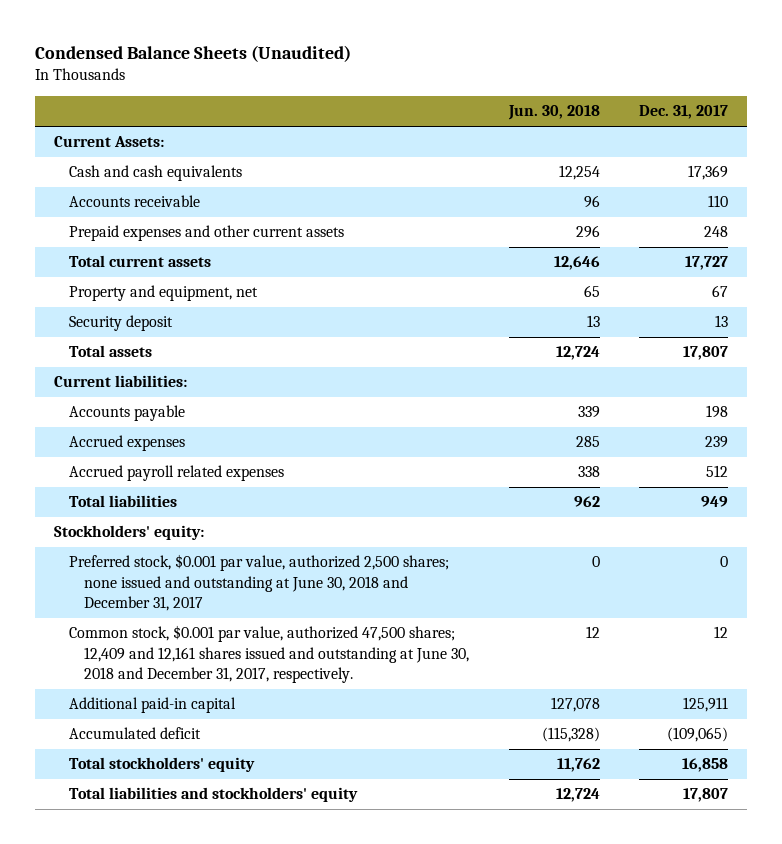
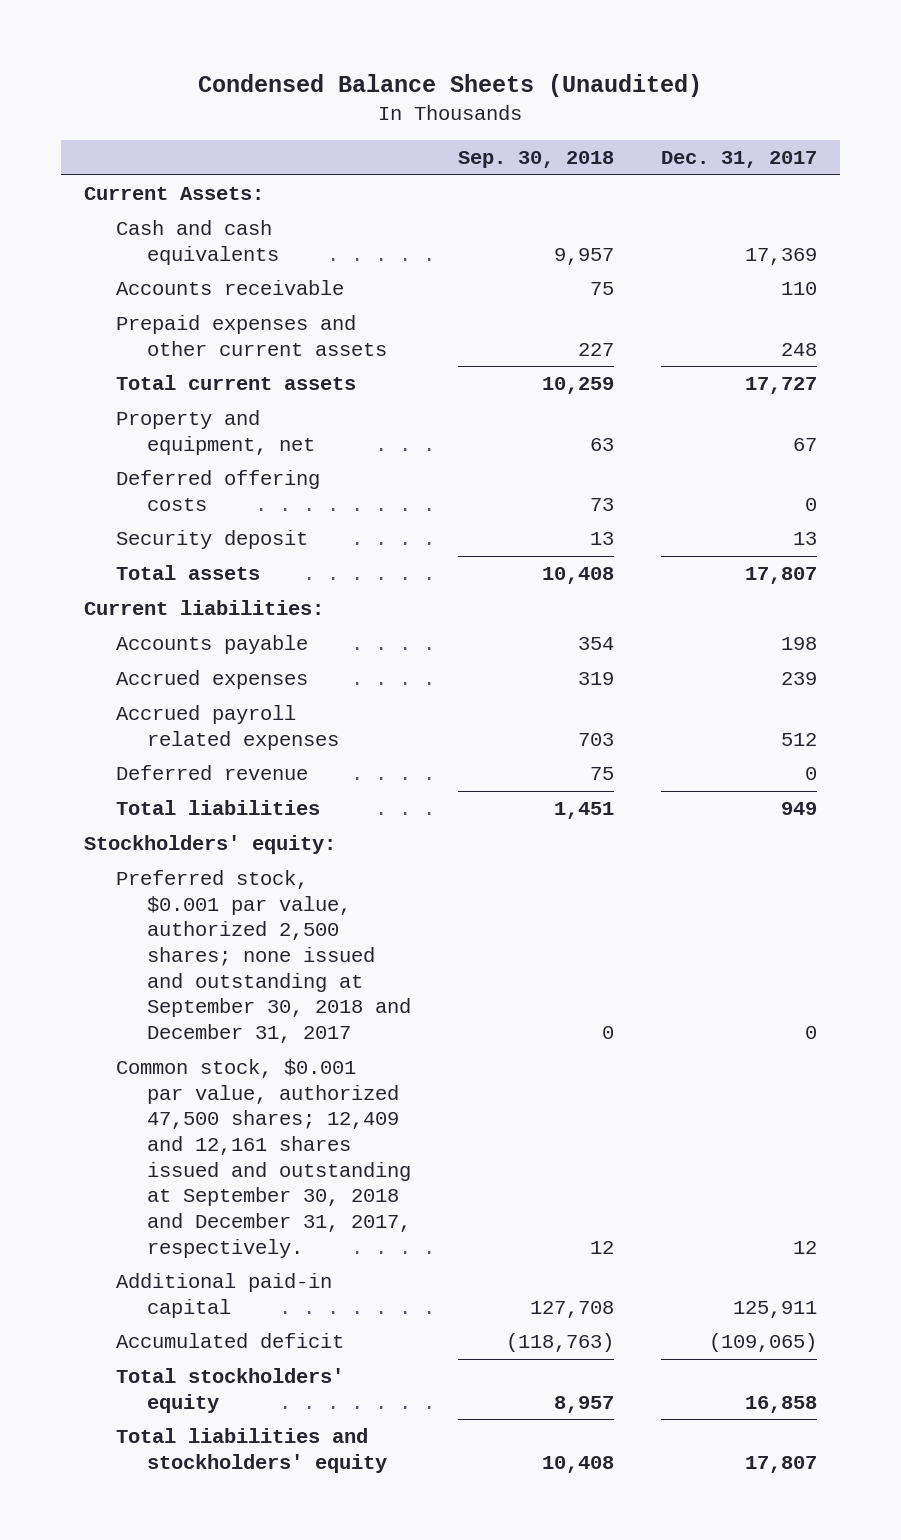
- | Jun. 30, 2018 | Dec. 31, 2017
+ | Sep. 30, 2018 | Dec. 31, 2017
+ Deferred offering costs | 73 | 0
+ Deferred revenue | 75 | 0
- Preferred stock, $0.001 par value, authorized 2,500 shares; none issued and outstanding at June 30, 2018 and December 31, 2017 | 0 | 0
- Common stock, $0.001 par value, authorized 47,500 shares; 12,409 and 12,161 shares issued and outstanding at June 30, 2018 and December 31, 2017, respectively. | 12 | 12
+ Preferred stock, $0.001 par value, authorized 2,500 shares; none issued and outstanding at September 30, 2018 and December 31, 2017 | 0 | 0
+ Common stock, $0.001 par value, authorized 47,500 shares; 12,409 and 12,161 shares issued and outstanding at September 30, 2018 and December 31, 2017, respectively. | 12 | 12

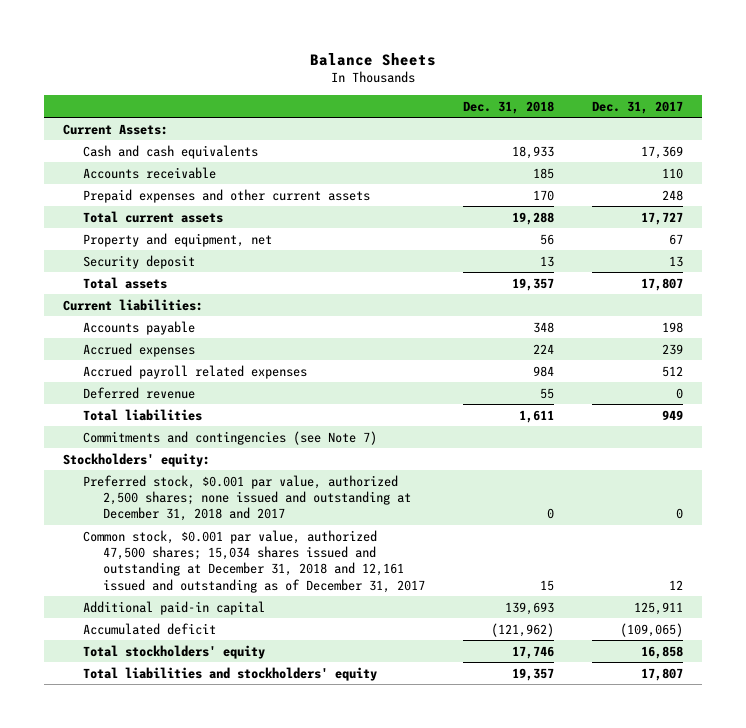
- Condensed Balance Sheets (Unaudited)
+ Balance Sheets
- | Sep. 30, 2018 | Dec. 31, 2017
+ | Dec. 31, 2018 | Dec. 31, 2017
- Deferred offering costs | 73 | 0
+ Commitments and contingencies (see Note 7)
- Preferred stock, $0.001 par value, authorized 2,500 shares; none issued and outstanding at September 30, 2018 and December 31, 2017 | 0 | 0
- Common stock, $0.001 par value, authorized 47,500 shares; 12,409 and 12,161 shares issued and outstanding at September 30, 2018 and December 31, 2017, respectively. | 12 | 12
+ Preferred stock, $0.001 par value, authorized 2,500 shares; none issued and outstanding at December 31, 2018 and 2017 | 0 | 0
+ Common stock, $0.001 par value, authorized 47,500 shares; 15,034 shares issued and outstanding at December 31, 2018 and 12,161 issued and outstanding as of December 31, 2017 | 15 | 12

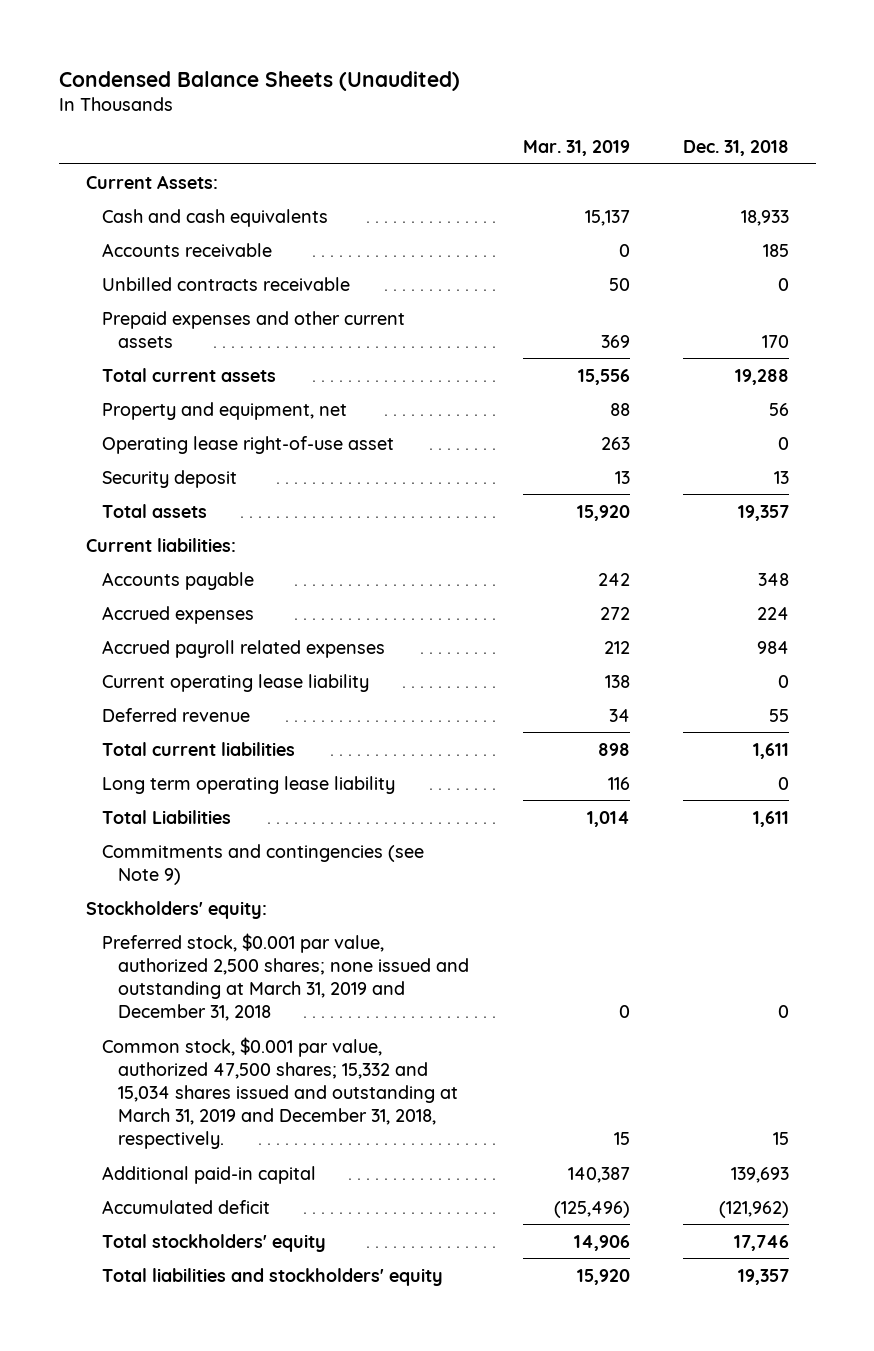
- Balance Sheets
+ Condensed Balance Sheets (Unaudited)
- | Dec. 31, 2018 | Dec. 31, 2017
+ | Mar. 31, 2019 | Dec. 31, 2018
+ Unbilled contracts receivable | 50 | 0
+ Operating lease right-of-use asset | 263 | 0
+ Current operating lease liability | 138 | 0
- Total liabilities | 1,611 | 949
- Commitments and contingencies (see Note 7)
+ Total current liabilities | 898 | 1,611
+ Long term operating lease liability | 116 | 0
+ Total Liabilities | 1,014 | 1,611
+ Commitments and contingencies (see Note 9)
- Preferred stock, $0.001 par value, authorized 2,500 shares; none issued and outstanding at December 31, 2018 and 2017 | 0 | 0
- Common stock, $0.001 par value, authorized 47,500 shares; 15,034 shares issued and outstanding at December 31, 2018 and 12,161 issued and outstanding as of December 31, 2017 | 15 | 12
+ Preferred stock, $0.001 par value, authorized 2,500 shares; none issued and outstanding at March 31, 2019 and December 31, 2018 | 0 | 0
+ Common stock, $0.001 par value, authorized 47,500 shares; 15,332 and 15,034 shares issued and outstanding at March 31, 2019 and December 31, 2018, respectively. | 15 | 15

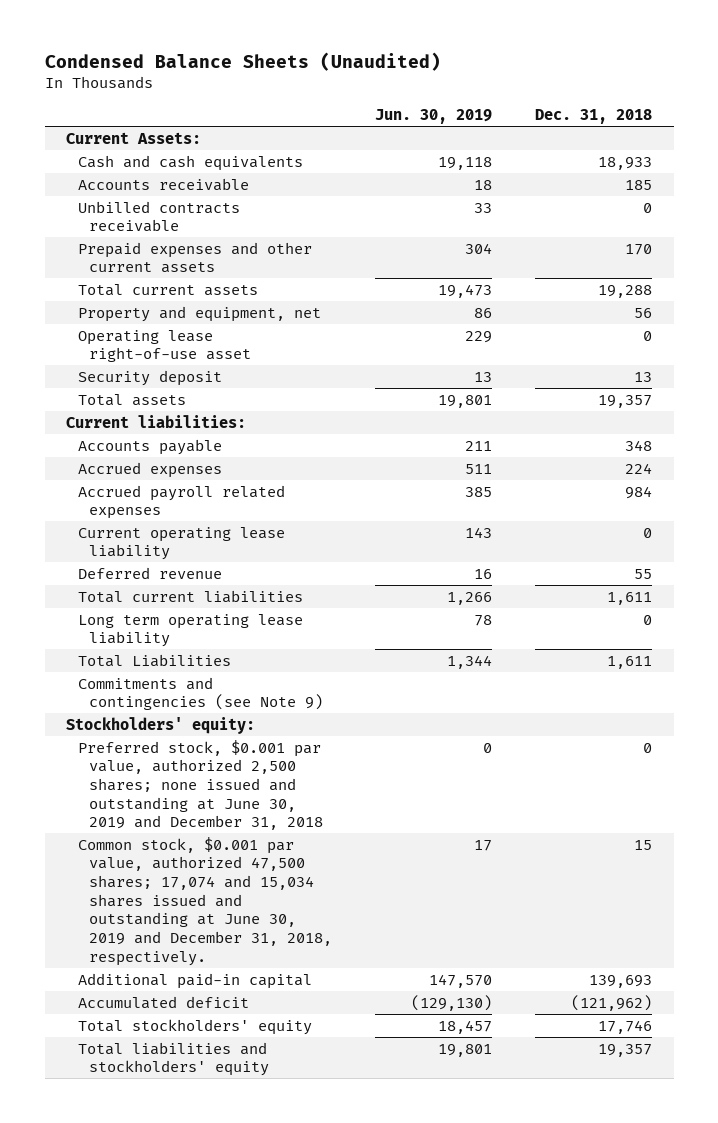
- | Mar. 31, 2019 | Dec. 31, 2018
+ | Jun. 30, 2019 | Dec. 31, 2018
- Preferred stock, $0.001 par value, authorized 2,500 shares; none issued and outstanding at March 31, 2019 and December 31, 2018 | 0 | 0
- Common stock, $0.001 par value, authorized 47,500 shares; 15,332 and 15,034 shares issued and outstanding at March 31, 2019 and December 31, 2018, respectively. | 15 | 15
+ Preferred stock, $0.001 par value, authorized 2,500 shares; none issued and outstanding at June 30, 2019 and December 31, 2018 | 0 | 0
+ Common stock, $0.001 par value, authorized 47,500 shares; 17,074 and 15,034 shares issued and outstanding at June 30, 2019 and December 31, 2018, respectively. | 17 | 15

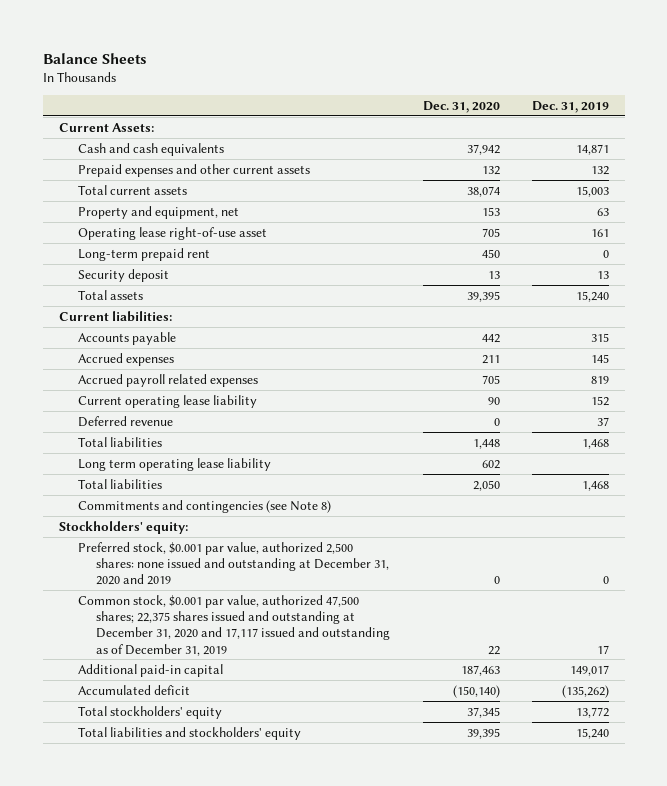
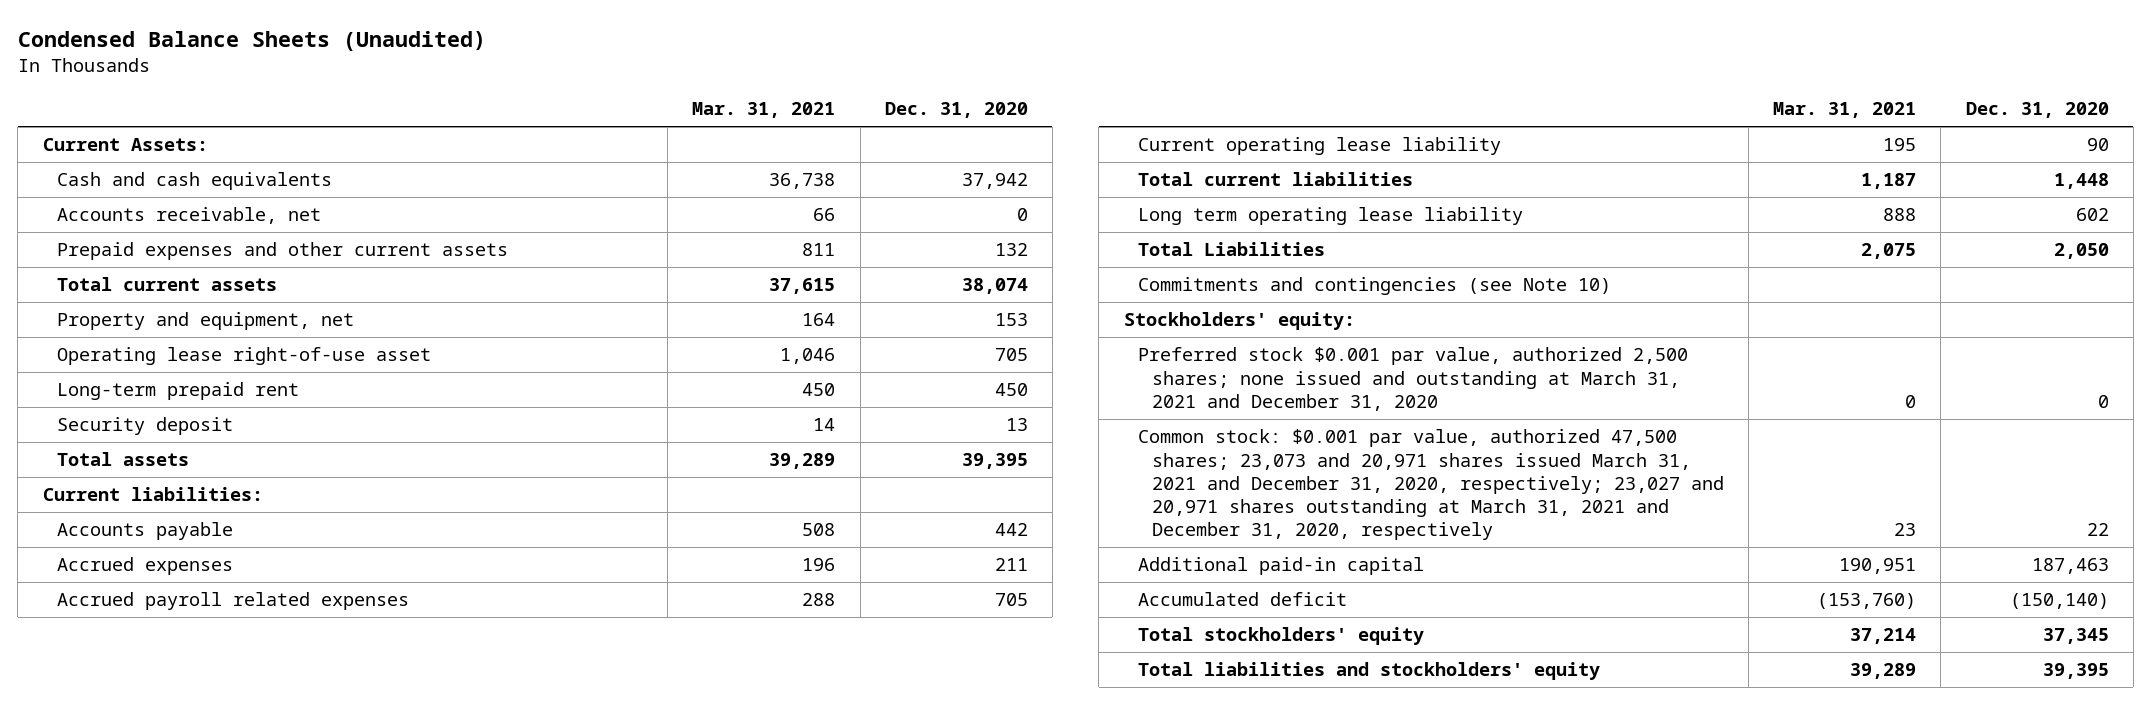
- Balance Sheets
+ Condensed Balance Sheets (Unaudited)
- | Dec. 31, 2020 | Dec. 31, 2019
+ | Mar. 31, 2021 | Dec. 31, 2020
+ Accounts receivable, net | 66 | 0
- Deferred revenue | 0 | 37
- Total liabilities | 1,448 | 1,468
+ Total current liabilities | 1,187 | 1,448
- Total liabilities | 2,050 | 1,468
- Commitments and contingencies (see Note 8)
+ Total Liabilities | 2,075 | 2,050
+ Commitments and contingencies (see Note 10)
- Preferred stock, $0.001 par value, authorized 2,500 shares: none issued and outstanding at December 31, 2020 and 2019 | 0 | 0
- Common stock, $0.001 par value, authorized 47,500 shares; 22,375 shares issued and outstanding at December 31, 2020 and 17,117 issued and outstanding as of December 31, 2019 | 22 | 17
+ Preferred stock $0.001 par value, authorized 2,500 shares; none issued and outstanding at March 31, 2021 and December 31, 2020 | 0 | 0
+ Common stock: $0.001 par value, authorized 47,500 shares; 23,073 and 20,971 shares issued March 31, 2021 and December 31, 2020, respectively; 23,027 and 20,971 shares outstanding at March 31, 2021 and December 31, 2020, respectively | 23 | 22

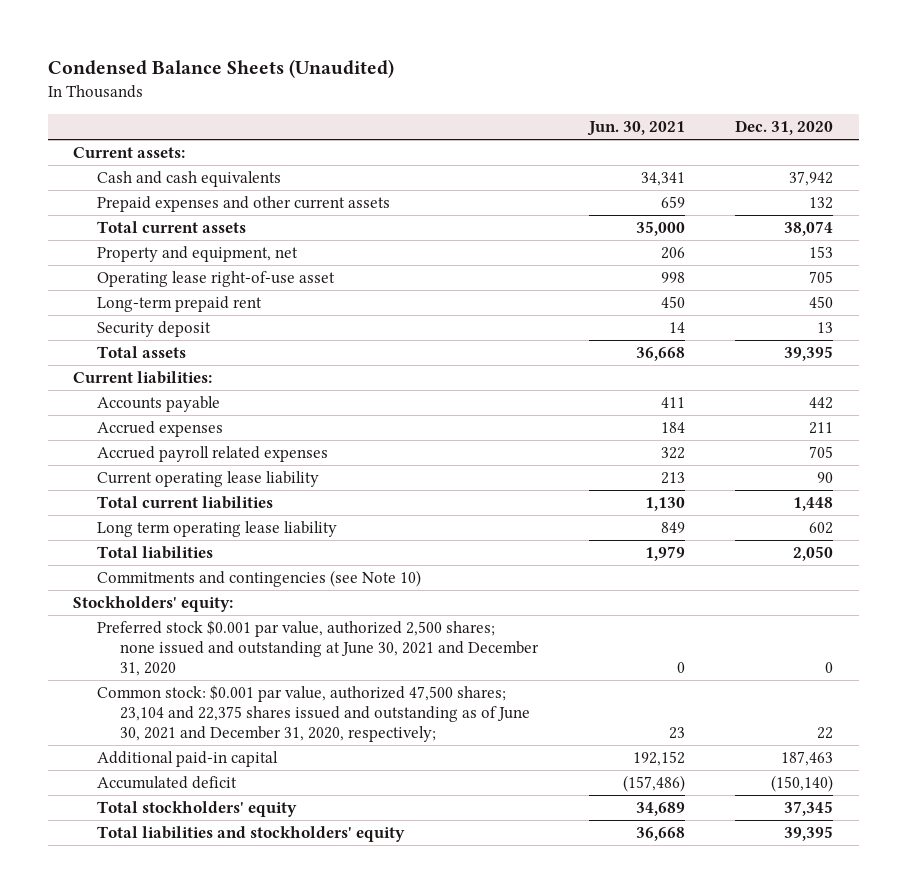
- | Mar. 31, 2021 | Dec. 31, 2020
+ | Jun. 30, 2021 | Dec. 31, 2020
- Current Assets:
+ Current assets:
- Accounts receivable, net | 66 | 0
- Total Liabilities | 2,075 | 2,050
+ Total liabilities | 1,979 | 2,050
- Preferred stock $0.001 par value, authorized 2,500 shares; none issued and outstanding at March 31, 2021 and December 31, 2020 | 0 | 0
- Common stock: $0.001 par value, authorized 47,500 shares; 23,073 and 20,971 shares issued March 31, 2021 and December 31, 2020, respectively; 23,027 and 20,971 shares outstanding at March 31, 2021 and December 31, 2020, respectively | 23 | 22
+ Preferred stock $0.001 par value, authorized 2,500 shares; none issued and outstanding at June 30, 2021 and December 31, 2020 | 0 | 0
+ Common stock: $0.001 par value, authorized 47,500 shares; 23,104 and 22,375 shares issued and outstanding as of June 30, 2021 and December 31, 2020, respectively; | 23 | 22

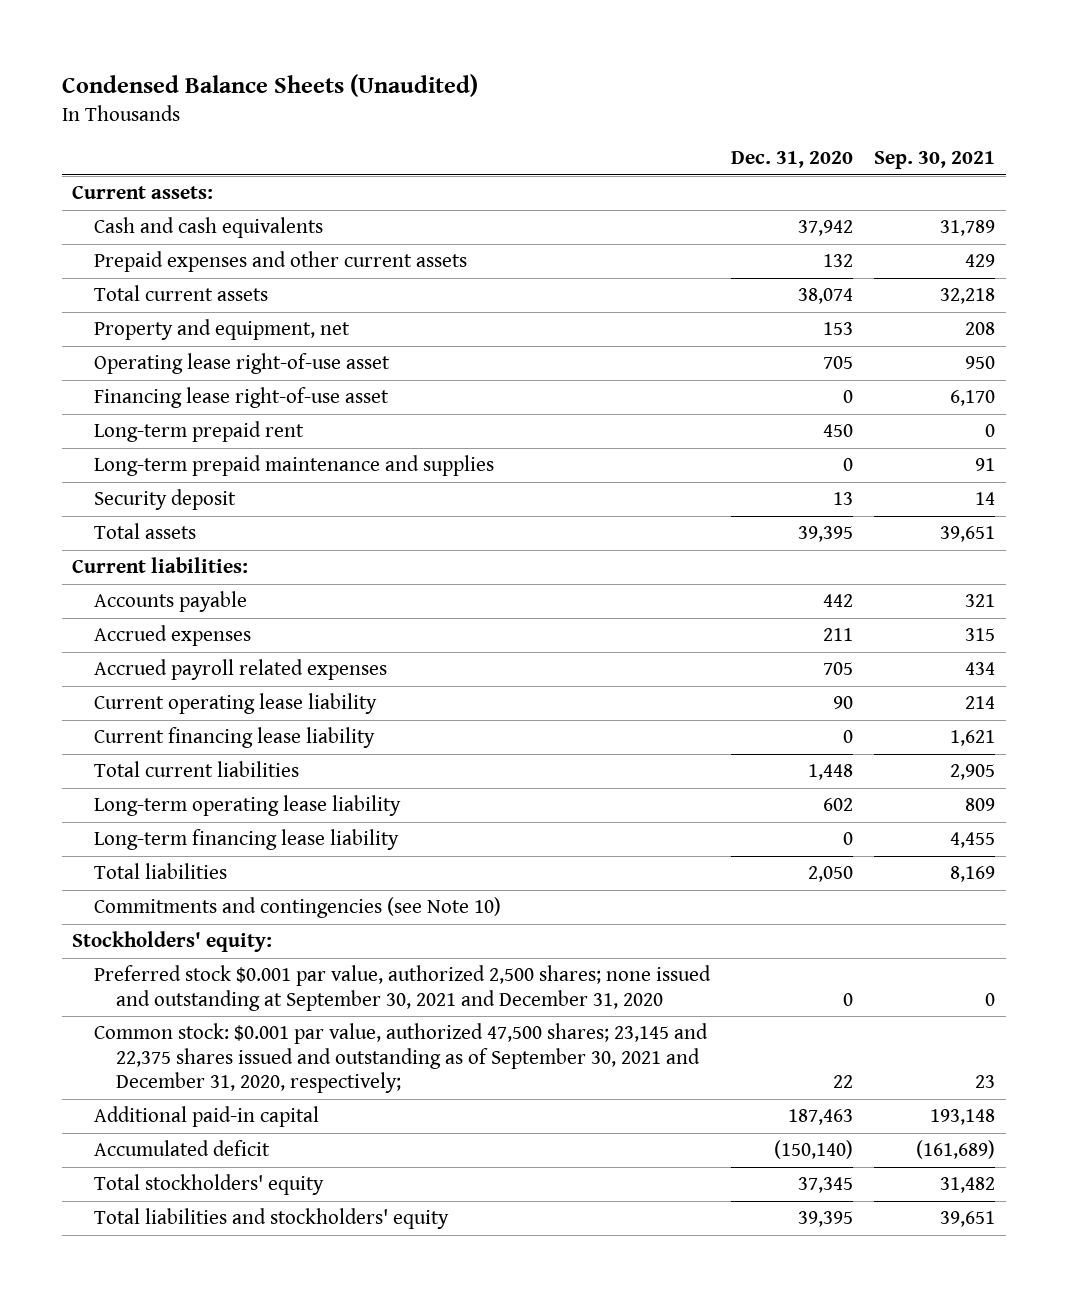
- | Jun. 30, 2021 | Dec. 31, 2020
+ | Dec. 31, 2020 | Sep. 30, 2021
+ Financing lease right-of-use asset | 0 | 6,170
+ Long-term prepaid maintenance and supplies | 0 | 91
+ Current financing lease liability | 0 | 1,621
- Long term operating lease liability | 849 | 602
+ Long-term operating lease liability | 602 | 809
+ Long-term financing lease liability | 0 | 4,455
- Preferred stock $0.001 par value, authorized 2,500 shares; none issued and outstanding at June 30, 2021 and December 31, 2020 | 0 | 0
- Common stock: $0.001 par value, authorized 47,500 shares; 23,104 and 22,375 shares issued and outstanding as of June 30, 2021 and December 31, 2020, respectively; | 23 | 22
+ Preferred stock $0.001 par value, authorized 2,500 shares; none issued and outstanding at September 30, 2021 and December 31, 2020 | 0 | 0
+ Common stock: $0.001 par value, authorized 47,500 shares; 23,145 and 22,375 shares issued and outstanding as of September 30, 2021 and December 31, 2020, respectively; | 22 | 23

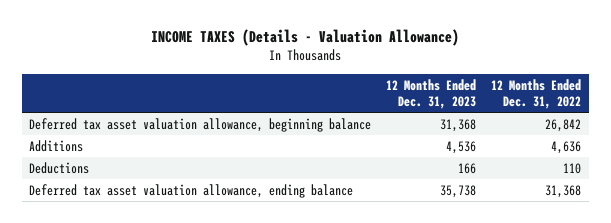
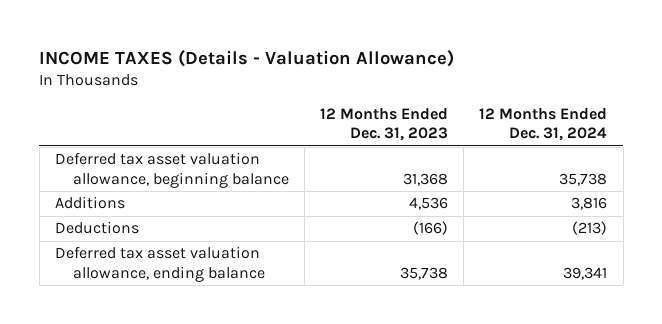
- | 12 Months Ended Dec. 31, 2023 | 12 Months Ended Dec. 31, 2022
+ | 12 Months Ended Dec. 31, 2023 | 12 Months Ended Dec. 31, 2024
- Deductions | 166 | 110
+ Deductions | (166) | (213)

